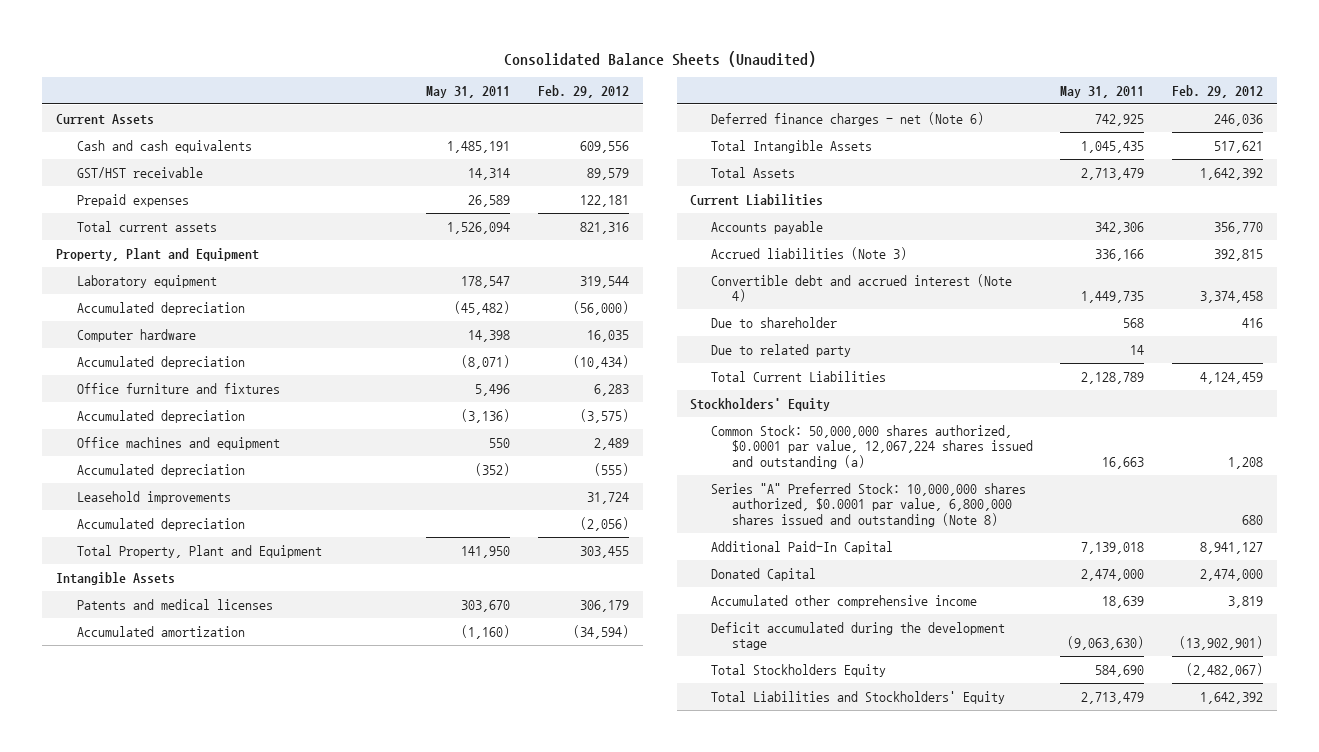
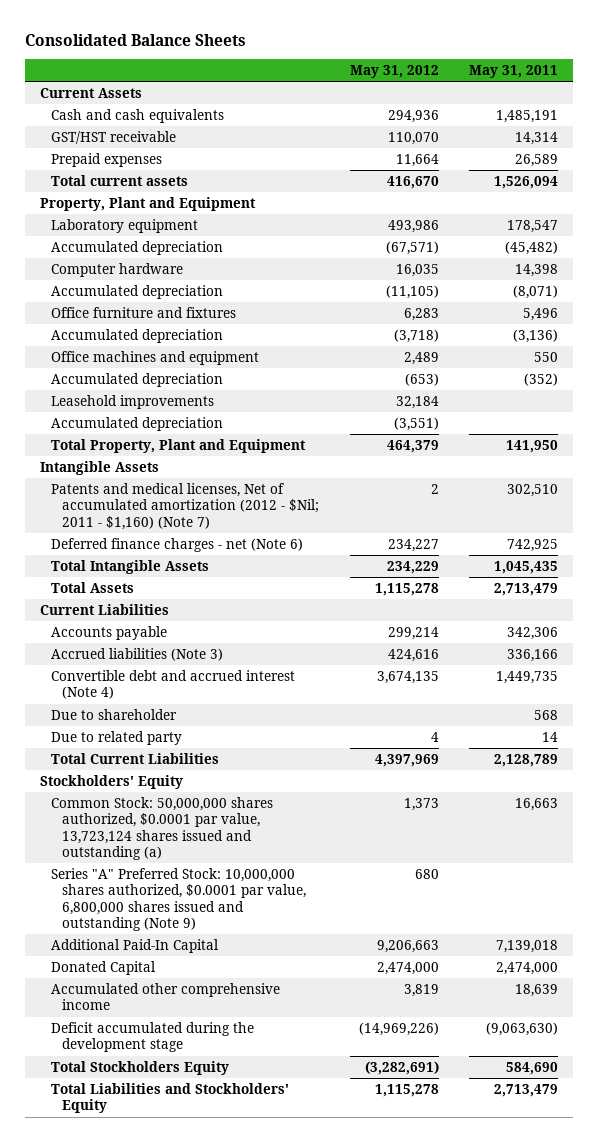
- Consolidated Balance Sheets (Unaudited)
+ Consolidated Balance Sheets
- | May 31, 2011 | Feb. 29, 2012
+ | May 31, 2012 | May 31, 2011
- Patents and medical licenses | 303,670 | 306,179
- Accumulated amortization | (1,160) | (34,594)
+ Patents and medical licenses, Net of accumulated amortization (2012 - $Nil; 2011 - $1,160) (Note 7) | 2 | 302,510
- Common Stock: 50,000,000 shares authorized, $0.0001 par value, 12,067,224 shares issued and outstanding (a) | 16,663 | 1,208
- Series "A" Preferred Stock: 10,000,000 shares authorized, $0.0001 par value, 6,800,000 shares issued and outstanding (Note 8) | | 680
+ Common Stock: 50,000,000 shares authorized, $0.0001 par value, 13,723,124 shares issued and outstanding (a) | 1,373 | 16,663
+ Series "A" Preferred Stock: 10,000,000 shares authorized, $0.0001 par value, 6,800,000 shares issued and outstanding (Note 9) | 680 |

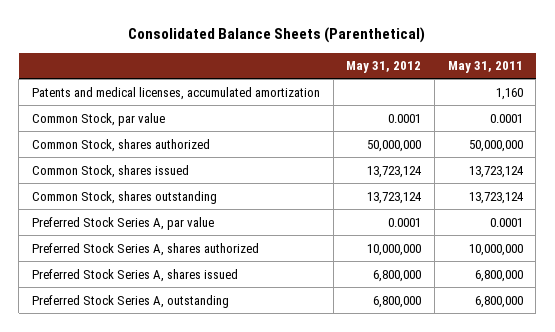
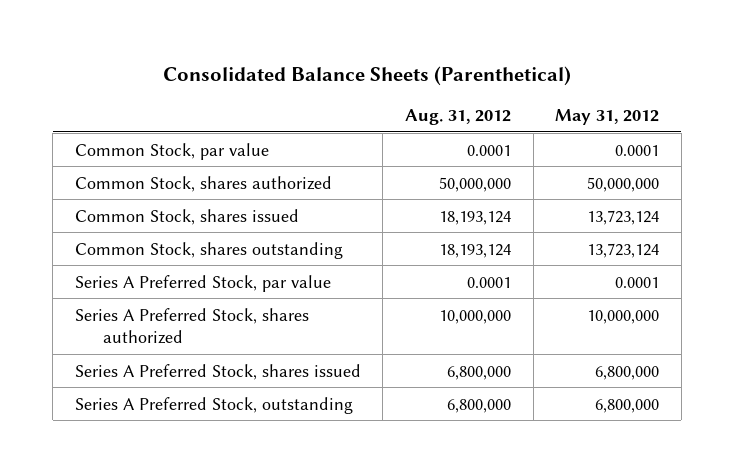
- | May 31, 2012 | May 31, 2011
+ | Aug. 31, 2012 | May 31, 2012
- Patents and medical licenses, accumulated amortization | | 1,160
- Preferred Stock Series A, par value | 0.0001 | 0.0001
- Preferred Stock Series A, shares authorized | 10,000,000 | 10,000,000
- Preferred Stock Series A, shares issued | 6,800,000 | 6,800,000
- Preferred Stock Series A, outstanding | 6,800,000 | 6,800,000
+ Series A Preferred Stock, par value | 0.0001 | 0.0001
+ Series A Preferred Stock, shares authorized | 10,000,000 | 10,000,000
+ Series A Preferred Stock, shares issued | 6,800,000 | 6,800,000
+ Series A Preferred Stock, outstanding | 6,800,000 | 6,800,000

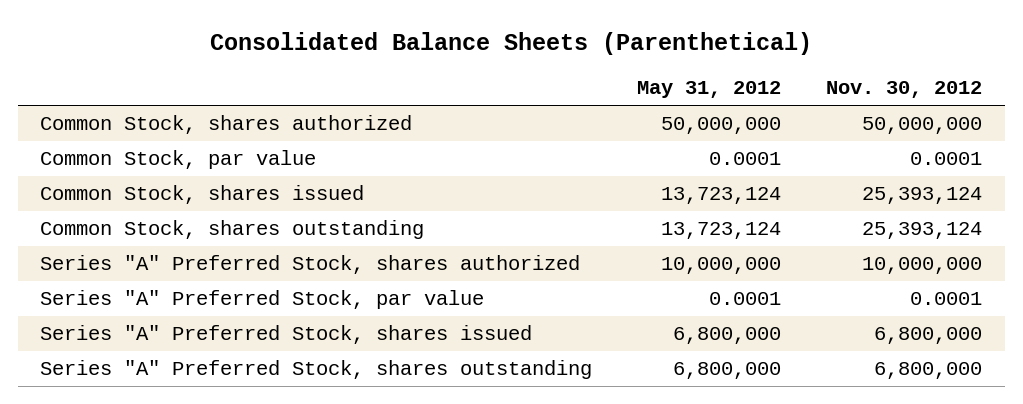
- | Aug. 31, 2012 | May 31, 2012
+ | May 31, 2012 | Nov. 30, 2012
moved down: Common Stock, par value | 0.0001 | 0.0001
- Series A Preferred Stock, par value | 0.0001 | 0.0001
- Series A Preferred Stock, shares authorized | 10,000,000 | 10,000,000
- Series A Preferred Stock, shares issued | 6,800,000 | 6,800,000
- Series A Preferred Stock, outstanding | 6,800,000 | 6,800,000
+ Series "A" Preferred Stock, shares authorized | 10,000,000 | 10,000,000
+ Series "A" Preferred Stock, par value | 0.0001 | 0.0001
+ Series "A" Preferred Stock, shares issued | 6,800,000 | 6,800,000
+ Series "A" Preferred Stock, shares outstanding | 6,800,000 | 6,800,000

